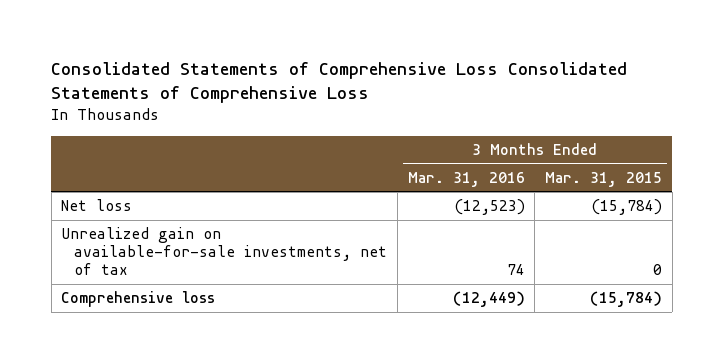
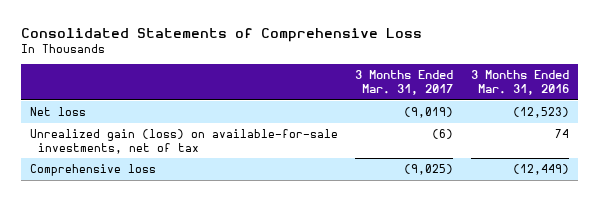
- Consolidated Statements of Comprehensive Loss Consolidated Statements of Comprehensive Loss
+ Consolidated Statements of Comprehensive Loss
- | 3 Months Ended Mar. 31, 2016 | 3 Months Ended Mar. 31, 2015
+ | 3 Months Ended Mar. 31, 2017 | 3 Months Ended Mar. 31, 2016
- Unrealized gain on available-for-sale investments, net of tax | 74 | 0
+ Unrealized gain (loss) on available-for-sale investments, net of tax | (6) | 74

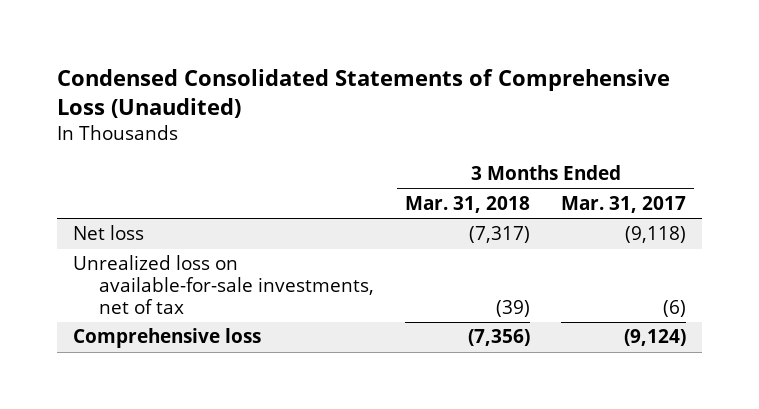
- Consolidated Statements of Comprehensive Loss
+ Condensed Consolidated Statements of Comprehensive Loss (Unaudited)
- | 3 Months Ended Mar. 31, 2017 | 3 Months Ended Mar. 31, 2016
+ | 3 Months Ended Mar. 31, 2018 | 3 Months Ended Mar. 31, 2017
- Net loss | (9,019) | (12,523)
- Unrealized gain (loss) on available-for-sale investments, net of tax | (6) | 74
- Comprehensive loss | (9,025) | (12,449)
+ Net loss | (7,317) | (9,118)
+ Unrealized loss on available-for-sale investments, net of tax | (39) | (6)
+ Comprehensive loss | (7,356) | (9,124)

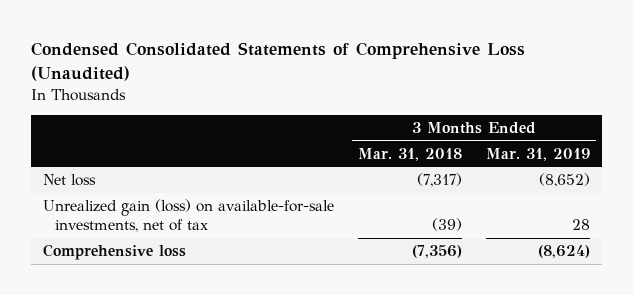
- | 3 Months Ended Mar. 31, 2018 | 3 Months Ended Mar. 31, 2017
+ | 3 Months Ended Mar. 31, 2018 | 3 Months Ended Mar. 31, 2019
- Unrealized loss on available-for-sale investments, net of tax | (39) | (6)
+ Unrealized gain (loss) on available-for-sale investments, net of tax | (39) | 28

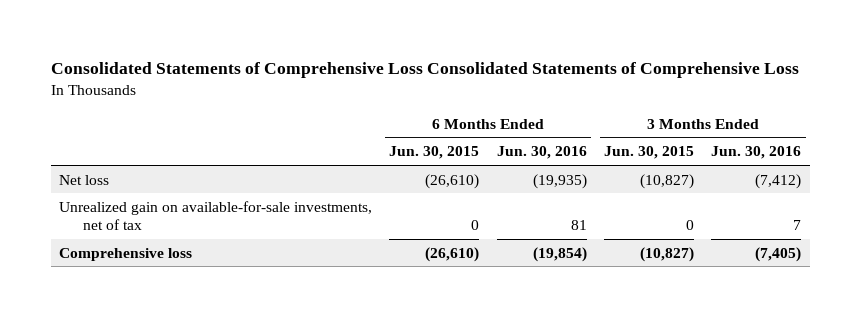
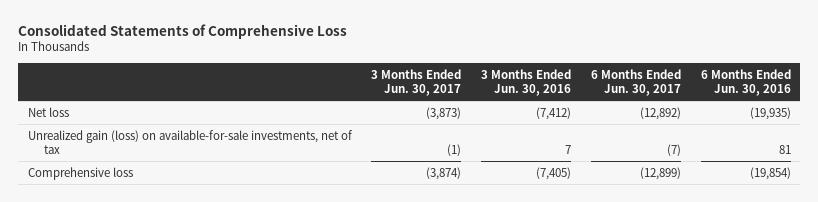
- Consolidated Statements of Comprehensive Loss Consolidated Statements of Comprehensive Loss
+ Consolidated Statements of Comprehensive Loss
- | 6 Months Ended Jun. 30, 2015 | 6 Months Ended Jun. 30, 2016 | 3 Months Ended Jun. 30, 2015 | 3 Months Ended Jun. 30, 2016
+ | 3 Months Ended Jun. 30, 2017 | 3 Months Ended Jun. 30, 2016 | 6 Months Ended Jun. 30, 2017 | 6 Months Ended Jun. 30, 2016
- Unrealized gain on available-for-sale investments, net of tax | 0 | 81 | 0 | 7
+ Unrealized gain (loss) on available-for-sale investments, net of tax | (1) | 7 | (7) | 81

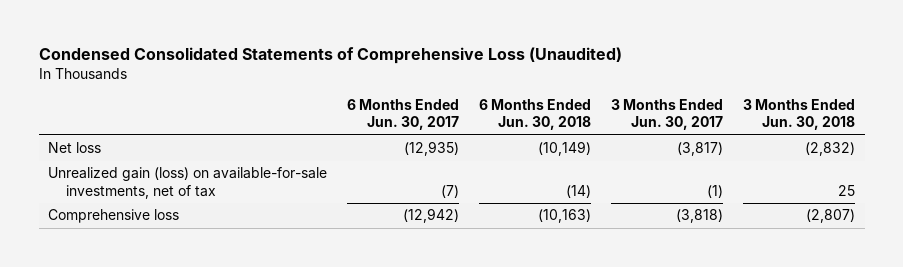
- Consolidated Statements of Comprehensive Loss
+ Condensed Consolidated Statements of Comprehensive Loss (Unaudited)
- | 3 Months Ended Jun. 30, 2017 | 3 Months Ended Jun. 30, 2016 | 6 Months Ended Jun. 30, 2017 | 6 Months Ended Jun. 30, 2016
+ | 6 Months Ended Jun. 30, 2017 | 6 Months Ended Jun. 30, 2018 | 3 Months Ended Jun. 30, 2017 | 3 Months Ended Jun. 30, 2018
- Net loss | (3,873) | (7,412) | (12,892) | (19,935)
+ Net loss | (12,935) | (10,149) | (3,817) | (2,832)
- Comprehensive loss | (3,874) | (7,405) | (12,899) | (19,854)
+ Comprehensive loss | (12,942) | (10,163) | (3,818) | (2,807)

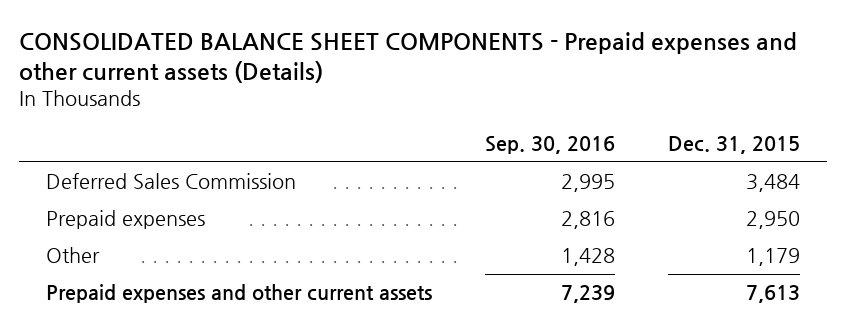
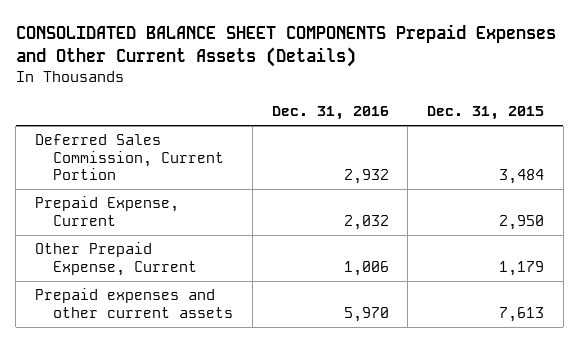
- CONSOLIDATED BALANCE SHEET COMPONENTS - Prepaid expenses and other current assets (Details)
+ CONSOLIDATED BALANCE SHEET COMPONENTS Prepaid Expenses and Other Current Assets (Details)
- | Sep. 30, 2016 | Dec. 31, 2015
+ | Dec. 31, 2016 | Dec. 31, 2015
- Deferred Sales Commission | 2,995 | 3,484
- Prepaid expenses | 2,816 | 2,950
- Other | 1,428 | 1,179
+ Deferred Sales Commission, Current Portion | 2,932 | 3,484
+ Prepaid Expense, Current | 2,032 | 2,950
+ Other Prepaid Expense, Current | 1,006 | 1,179

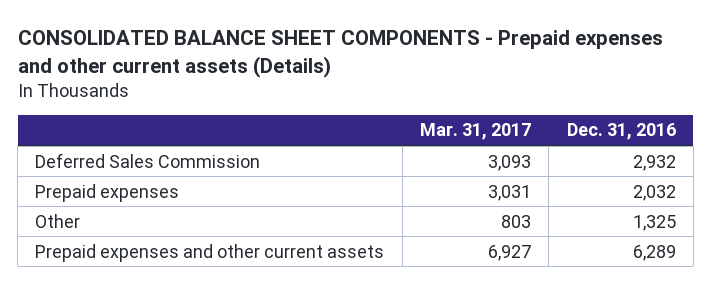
- CONSOLIDATED BALANCE SHEET COMPONENTS Prepaid Expenses and Other Current Assets (Details)
+ CONSOLIDATED BALANCE SHEET COMPONENTS - Prepaid expenses and other current assets (Details)
- | Dec. 31, 2016 | Dec. 31, 2015
+ | Mar. 31, 2017 | Dec. 31, 2016
- Deferred Sales Commission, Current Portion | 2,932 | 3,484
- Prepaid Expense, Current | 2,032 | 2,950
- Other Prepaid Expense, Current | 1,006 | 1,179
- Prepaid expenses and other current assets | 5,970 | 7,613
+ Deferred Sales Commission | 3,093 | 2,932
+ Prepaid expenses | 3,031 | 2,032
+ Other | 803 | 1,325
+ Prepaid expenses and other current assets | 6,927 | 6,289

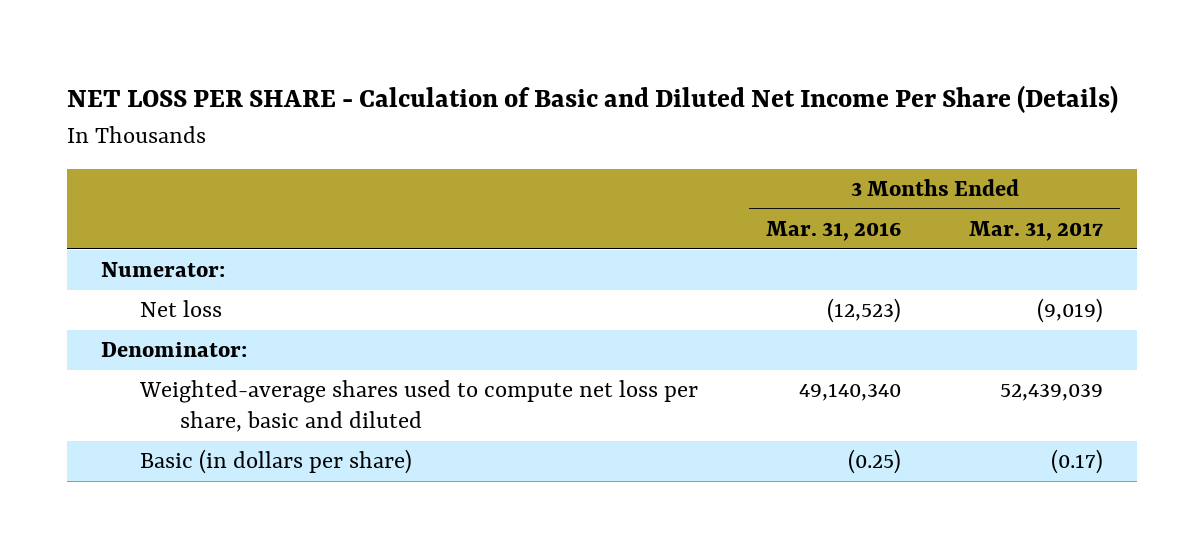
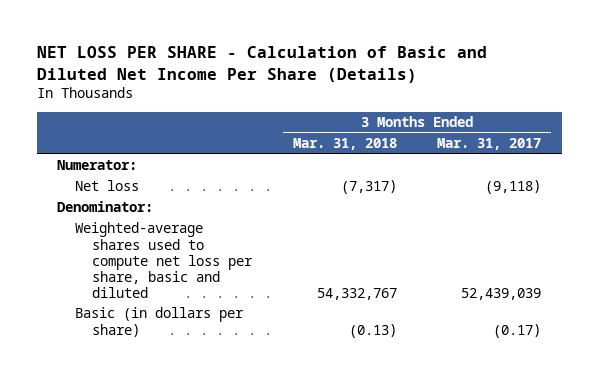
- | 3 Months Ended Mar. 31, 2016 | 3 Months Ended Mar. 31, 2017
+ | 3 Months Ended Mar. 31, 2018 | 3 Months Ended Mar. 31, 2017
- Net loss | (12,523) | (9,019)
+ Net loss | (7,317) | (9,118)

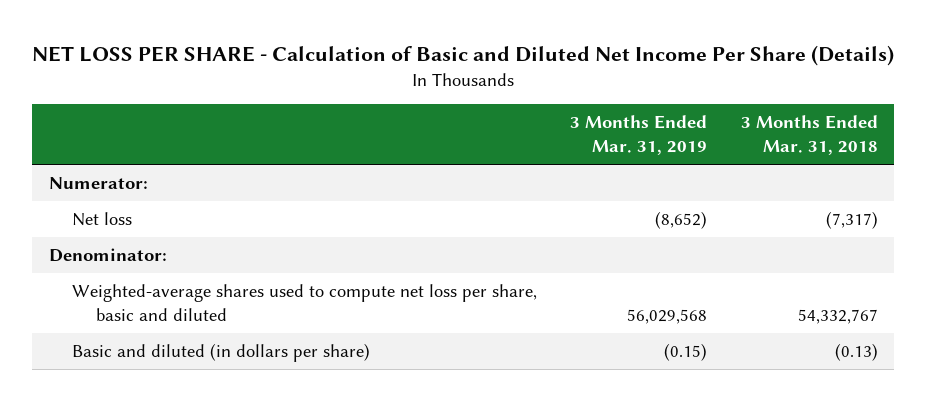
- | 3 Months Ended Mar. 31, 2018 | 3 Months Ended Mar. 31, 2017
+ | 3 Months Ended Mar. 31, 2019 | 3 Months Ended Mar. 31, 2018
- Basic (in dollars per share) | (0.13) | (0.17)
+ Basic and diluted (in dollars per share) | (0.15) | (0.13)

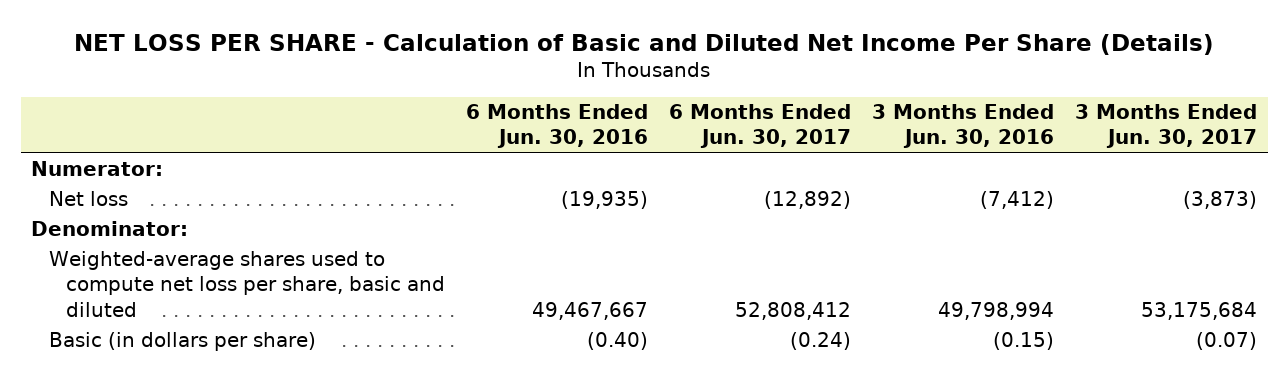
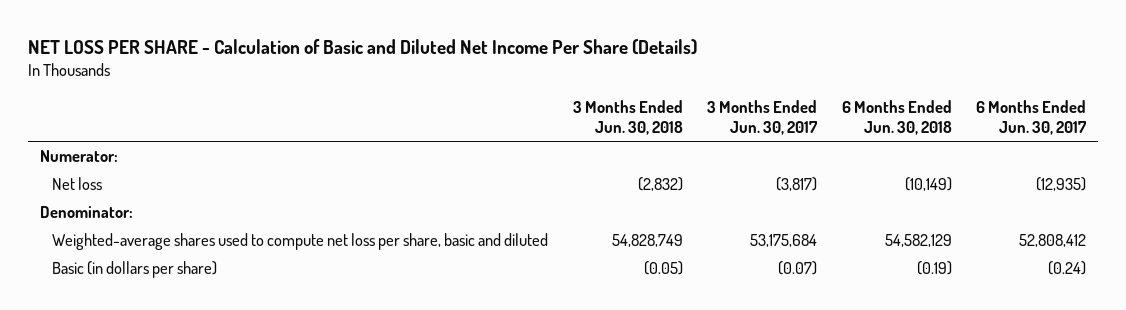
- | 6 Months Ended Jun. 30, 2016 | 6 Months Ended Jun. 30, 2017 | 3 Months Ended Jun. 30, 2016 | 3 Months Ended Jun. 30, 2017
+ | 3 Months Ended Jun. 30, 2018 | 3 Months Ended Jun. 30, 2017 | 6 Months Ended Jun. 30, 2018 | 6 Months Ended Jun. 30, 2017
- Net loss | (19,935) | (12,892) | (7,412) | (3,873)
+ Net loss | (2,832) | (3,817) | (10,149) | (12,935)

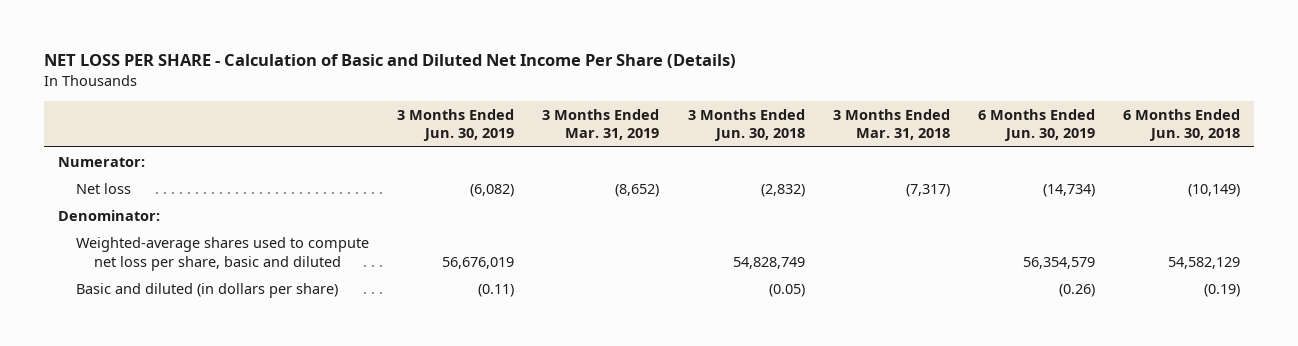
- | 3 Months Ended Jun. 30, 2018 | 3 Months Ended Jun. 30, 2017 | 6 Months Ended Jun. 30, 2018 | 6 Months Ended Jun. 30, 2017
+ | 3 Months Ended Jun. 30, 2019 | 3 Months Ended Mar. 31, 2019 | 3 Months Ended Jun. 30, 2018 | 3 Months Ended Mar. 31, 2018 | 6 Months Ended Jun. 30, 2019 | 6 Months Ended Jun. 30, 2018
- Basic (in dollars per share) | (0.05) | (0.07) | (0.19) | (0.24)
+ Basic and diluted (in dollars per share) | (0.11) | | (0.05) | | (0.26) | (0.19)

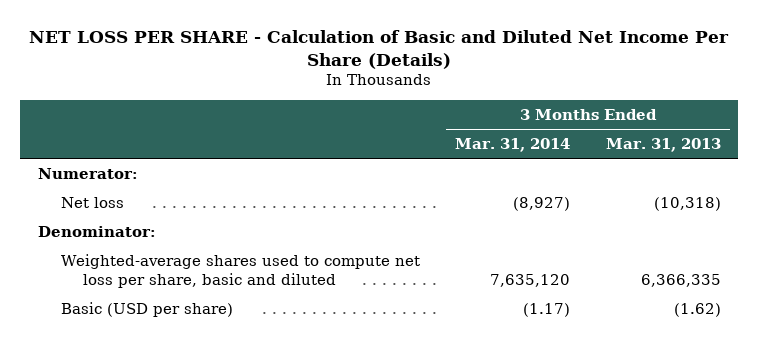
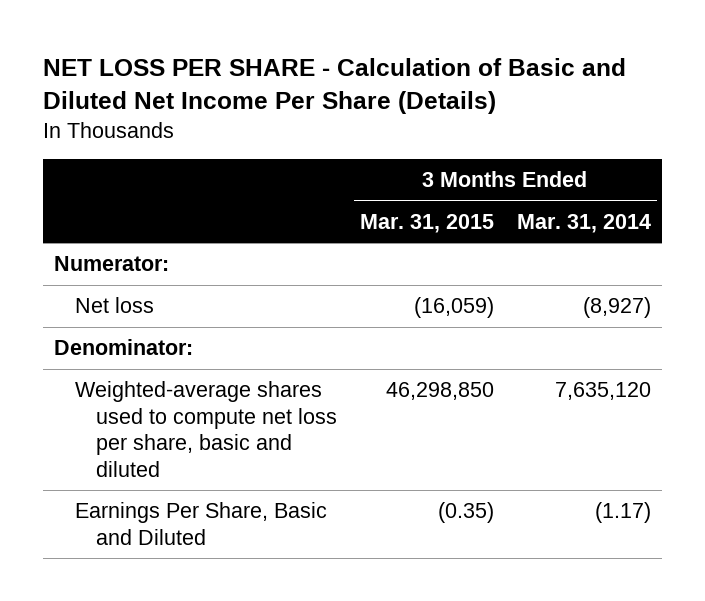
- | 3 Months Ended Mar. 31, 2014 | 3 Months Ended Mar. 31, 2013
+ | 3 Months Ended Mar. 31, 2015 | 3 Months Ended Mar. 31, 2014
- Basic (USD per share) | (1.17) | (1.62)
+ Earnings Per Share, Basic and Diluted | (0.35) | (1.17)

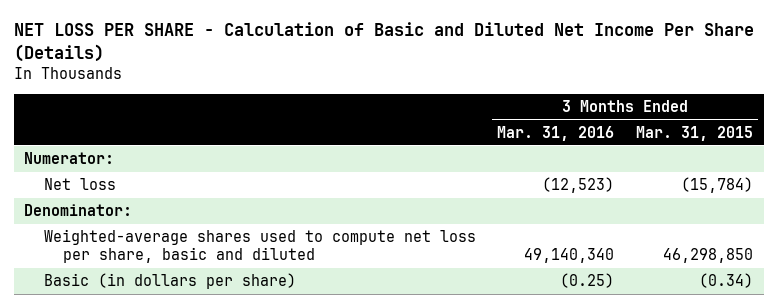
- | 3 Months Ended Mar. 31, 2015 | 3 Months Ended Mar. 31, 2014
+ | 3 Months Ended Mar. 31, 2016 | 3 Months Ended Mar. 31, 2015
- Net loss | (16,059) | (8,927)
+ Net loss | (12,523) | (15,784)
- Earnings Per Share, Basic and Diluted | (0.35) | (1.17)
+ Basic (in dollars per share) | (0.25) | (0.34)

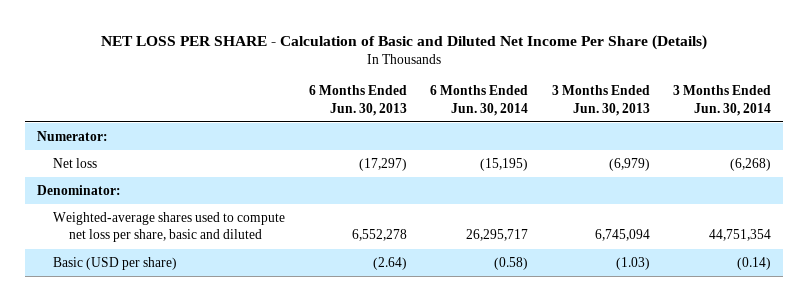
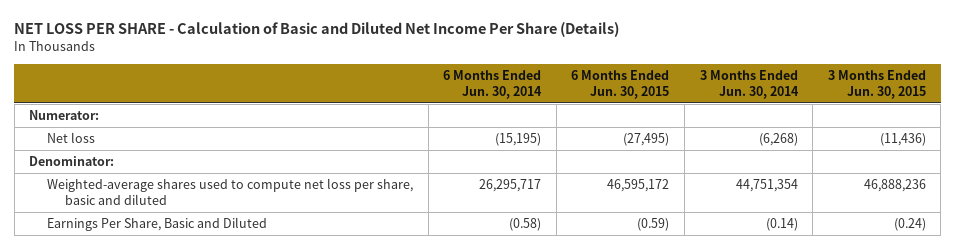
- | 6 Months Ended Jun. 30, 2013 | 6 Months Ended Jun. 30, 2014 | 3 Months Ended Jun. 30, 2013 | 3 Months Ended Jun. 30, 2014
+ | 6 Months Ended Jun. 30, 2014 | 6 Months Ended Jun. 30, 2015 | 3 Months Ended Jun. 30, 2014 | 3 Months Ended Jun. 30, 2015
- Basic (USD per share) | (2.64) | (0.58) | (1.03) | (0.14)
+ Earnings Per Share, Basic and Diluted | (0.58) | (0.59) | (0.14) | (0.24)

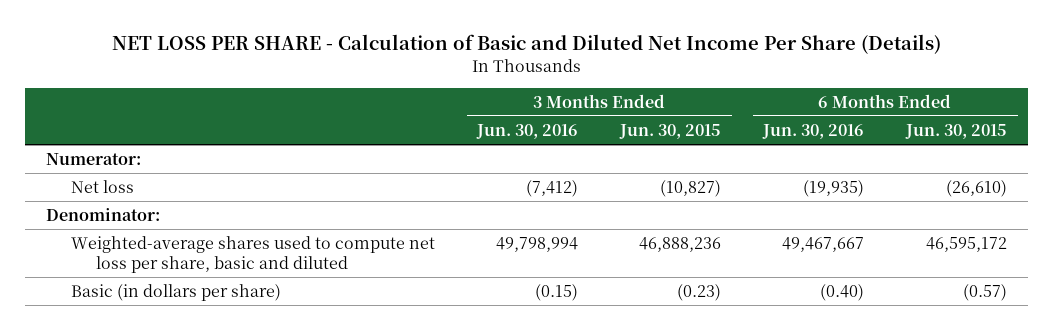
- | 6 Months Ended Jun. 30, 2014 | 6 Months Ended Jun. 30, 2015 | 3 Months Ended Jun. 30, 2014 | 3 Months Ended Jun. 30, 2015
+ | 3 Months Ended Jun. 30, 2016 | 3 Months Ended Jun. 30, 2015 | 6 Months Ended Jun. 30, 2016 | 6 Months Ended Jun. 30, 2015
- Net loss | (15,195) | (27,495) | (6,268) | (11,436)
+ Net loss | (7,412) | (10,827) | (19,935) | (26,610)
- Earnings Per Share, Basic and Diluted | (0.58) | (0.59) | (0.14) | (0.24)
+ Basic (in dollars per share) | (0.15) | (0.23) | (0.40) | (0.57)

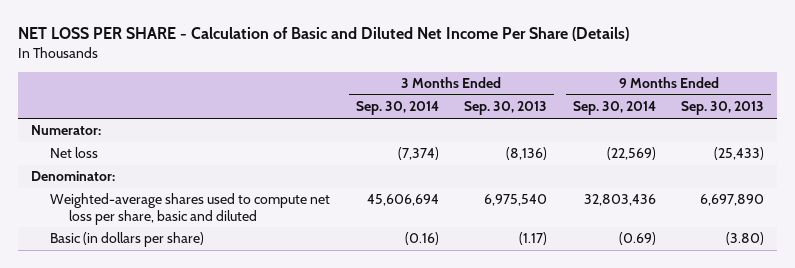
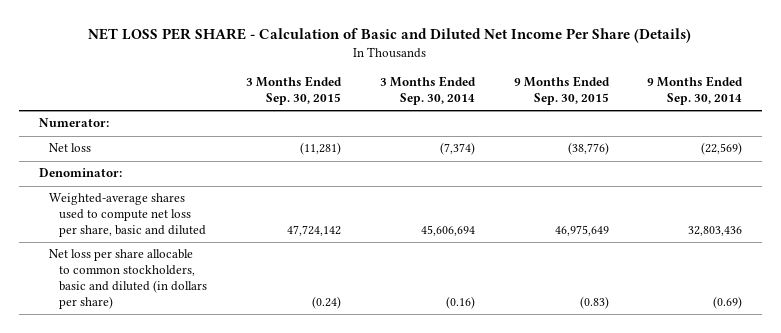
- | 3 Months Ended Sep. 30, 2014 | 3 Months Ended Sep. 30, 2013 | 9 Months Ended Sep. 30, 2014 | 9 Months Ended Sep. 30, 2013
+ | 3 Months Ended Sep. 30, 2015 | 3 Months Ended Sep. 30, 2014 | 9 Months Ended Sep. 30, 2015 | 9 Months Ended Sep. 30, 2014
- Basic (in dollars per share) | (0.16) | (1.17) | (0.69) | (3.80)
+ Net loss per share allocable to common stockholders, basic and diluted (in dollars per share) | (0.24) | (0.16) | (0.83) | (0.69)

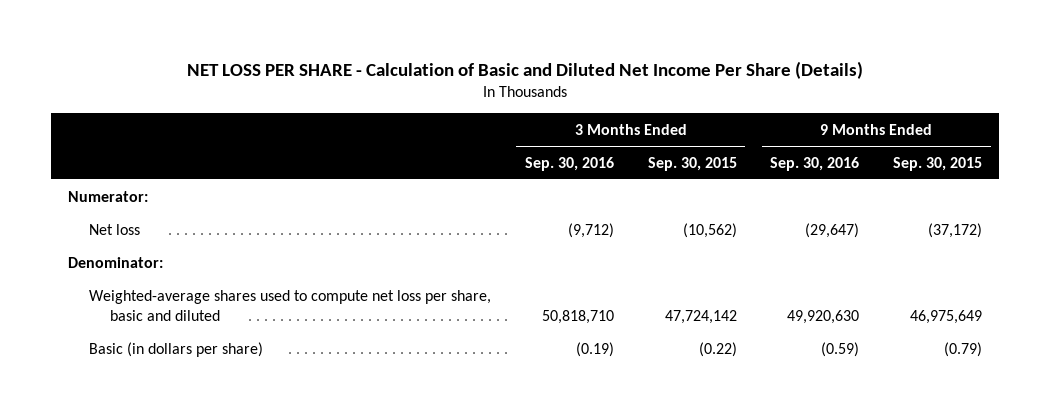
- | 3 Months Ended Sep. 30, 2015 | 3 Months Ended Sep. 30, 2014 | 9 Months Ended Sep. 30, 2015 | 9 Months Ended Sep. 30, 2014
+ | 3 Months Ended Sep. 30, 2016 | 3 Months Ended Sep. 30, 2015 | 9 Months Ended Sep. 30, 2016 | 9 Months Ended Sep. 30, 2015
- Net loss | (11,281) | (7,374) | (38,776) | (22,569)
+ Net loss | (9,712) | (10,562) | (29,647) | (37,172)
- Net loss per share allocable to common stockholders, basic and diluted (in dollars per share) | (0.24) | (0.16) | (0.83) | (0.69)
+ Basic (in dollars per share) | (0.19) | (0.22) | (0.59) | (0.79)

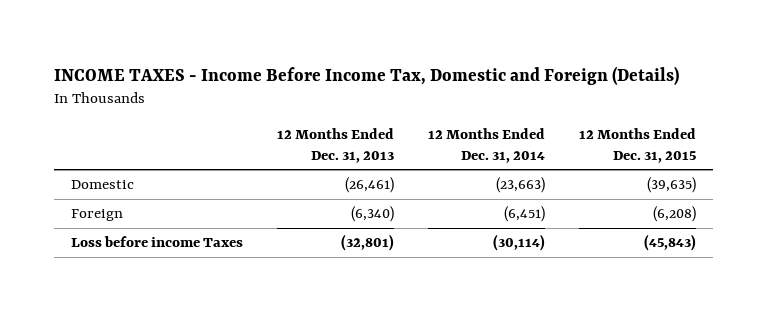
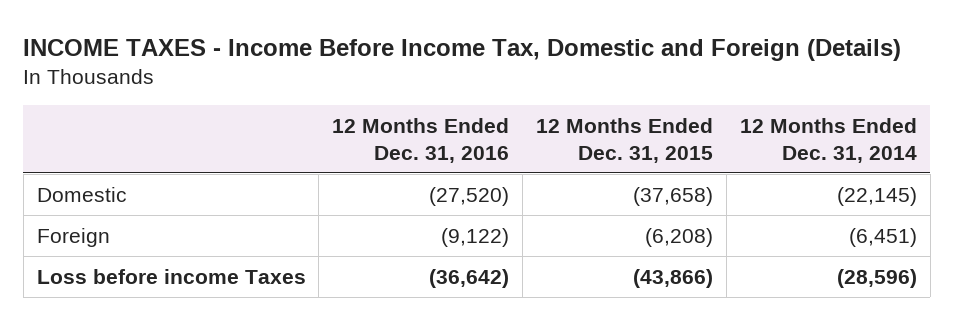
- | 12 Months Ended Dec. 31, 2013 | 12 Months Ended Dec. 31, 2014 | 12 Months Ended Dec. 31, 2015
+ | 12 Months Ended Dec. 31, 2016 | 12 Months Ended Dec. 31, 2015 | 12 Months Ended Dec. 31, 2014
- Domestic | (26,461) | (23,663) | (39,635)
+ Domestic | (27,520) | (37,658) | (22,145)
- Loss before income Taxes | (32,801) | (30,114) | (45,843)
+ Loss before income Taxes | (36,642) | (43,866) | (28,596)

